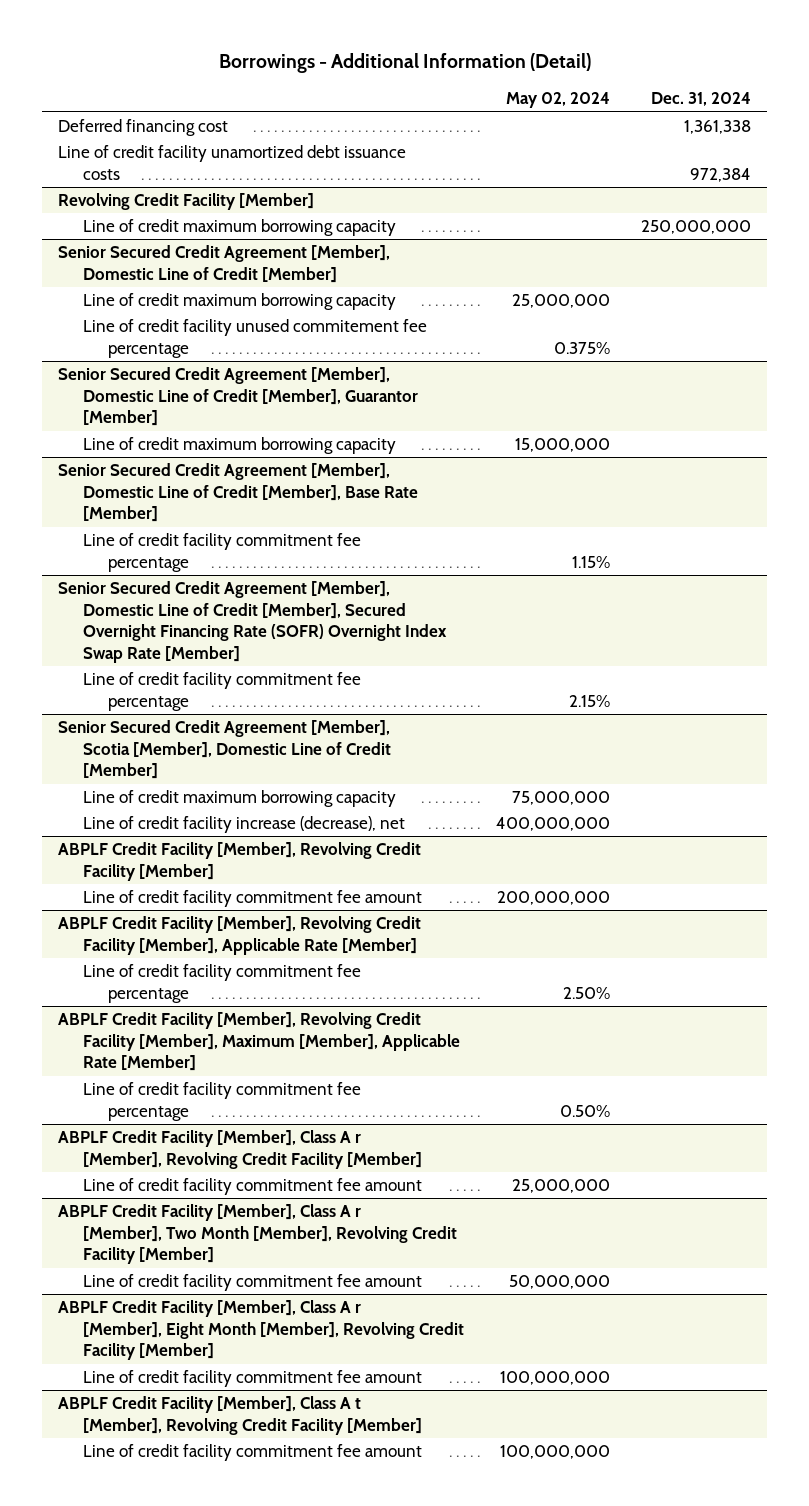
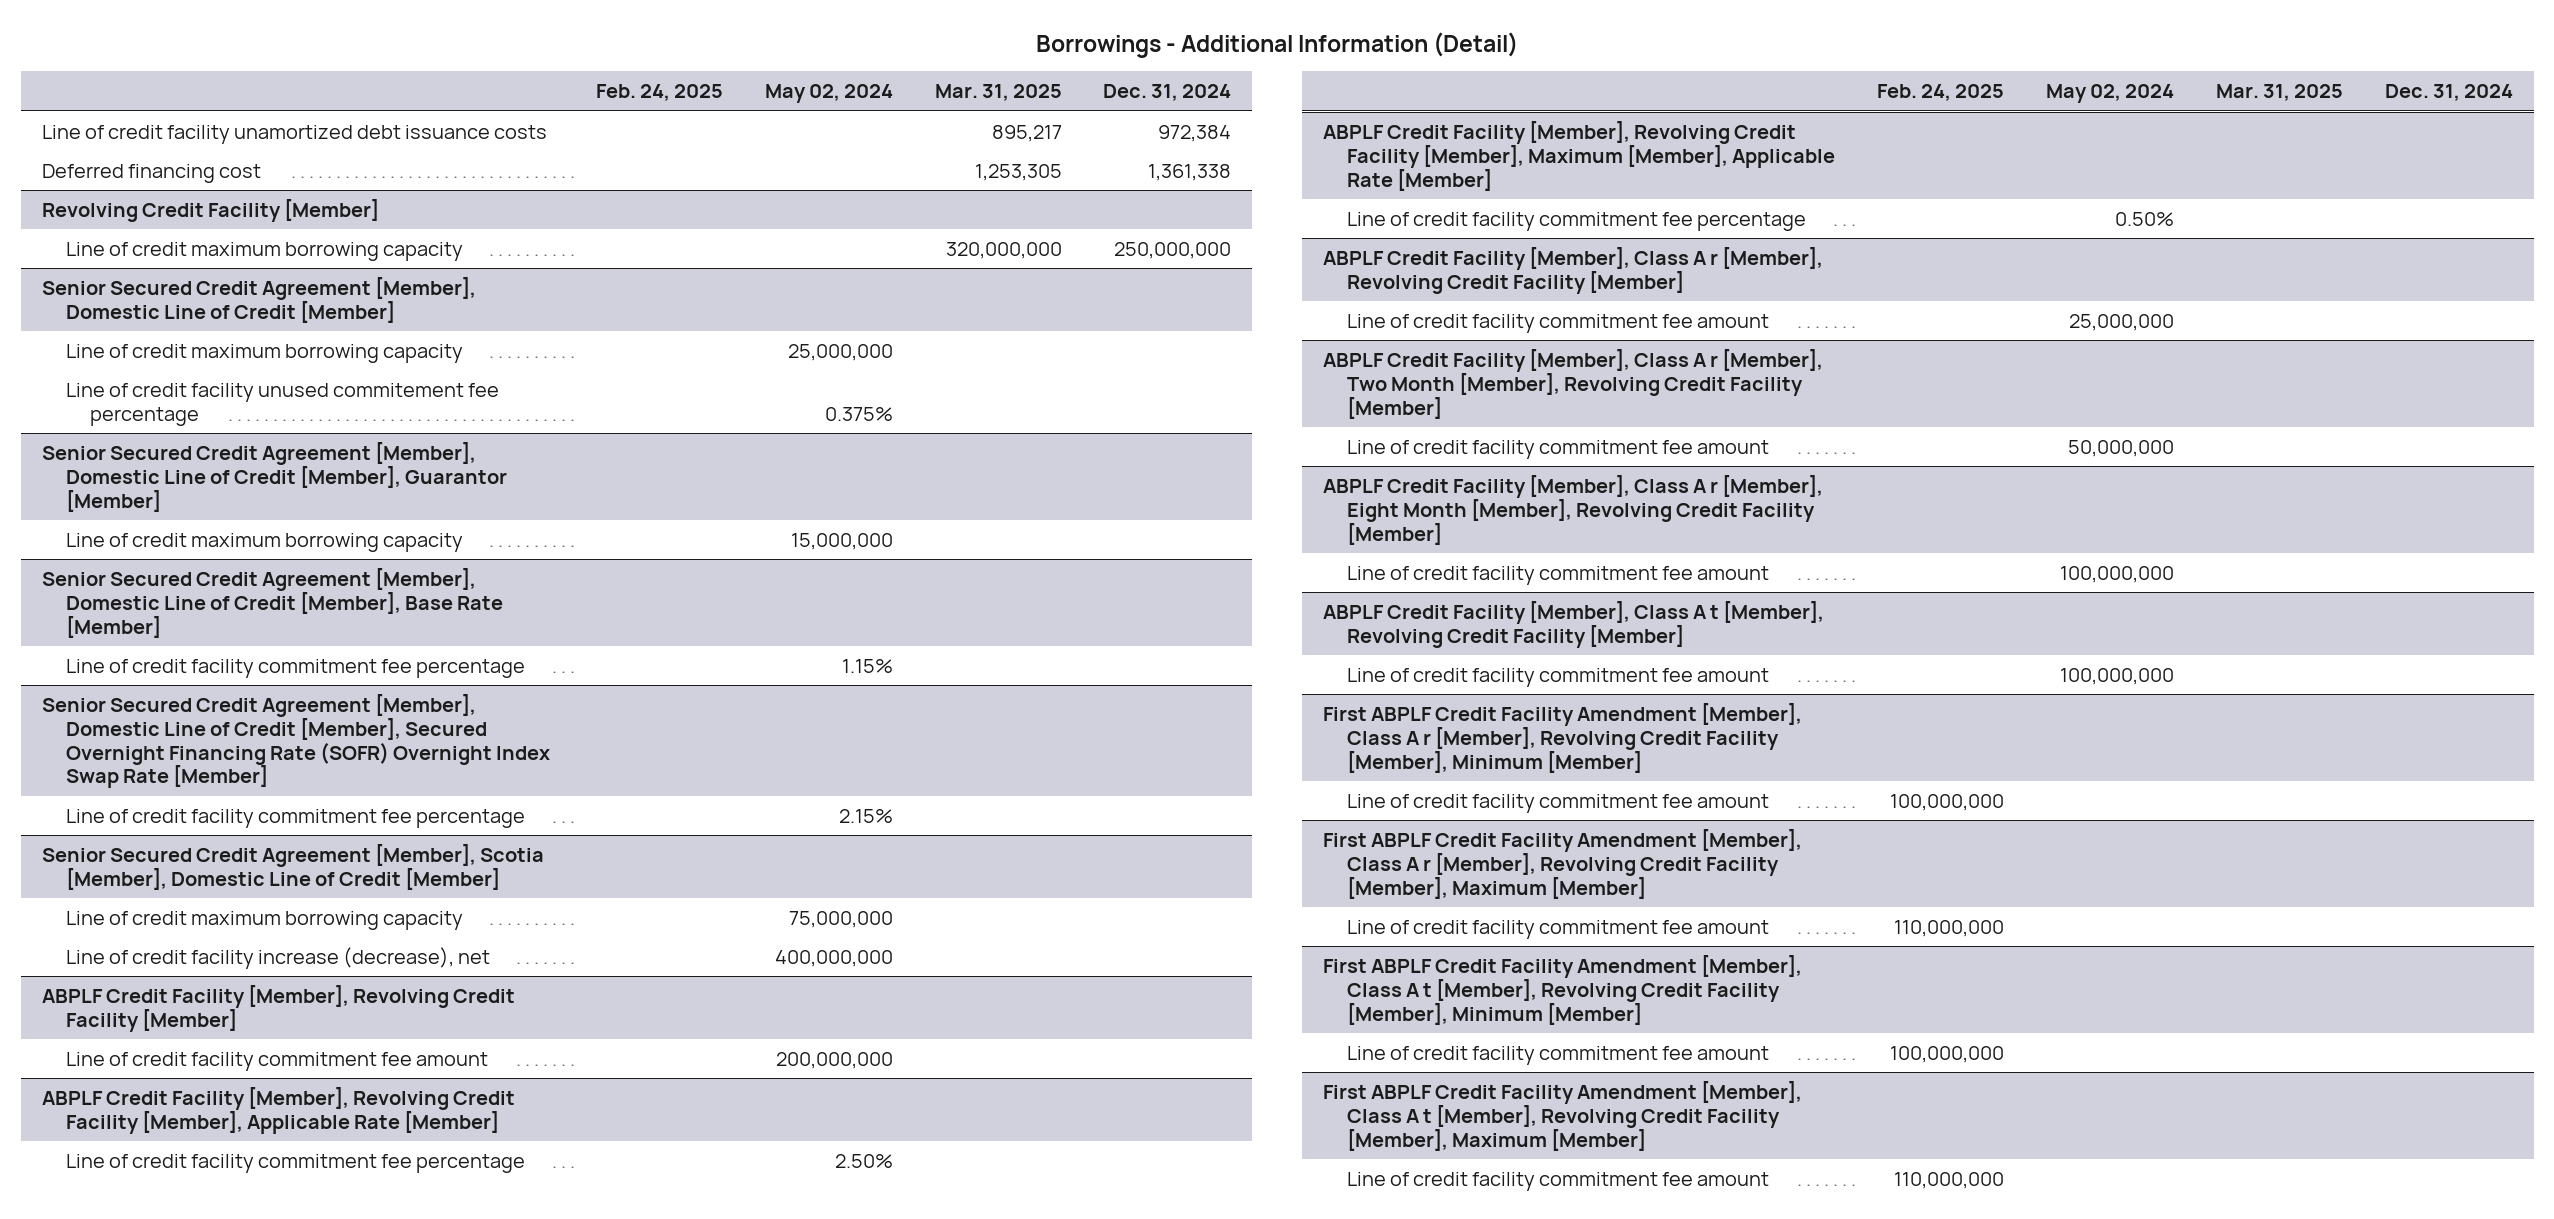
- | May 02, 2024 | Dec. 31, 2024
+ | Feb. 24, 2025 | May 02, 2024 | Mar. 31, 2025 | Dec. 31, 2024
moved down: Deferred financing cost | | | 1,253,305 | 1,361,338
+ First ABPLF Credit Facility Amendment [Member], Class A r [Member], Revolving Credit Facility [Member], Minimum [Member]
+ Line of credit facility commitment fee amount | 100,000,000 | | |
+ First ABPLF Credit Facility Amendment [Member], Class A r [Member], Revolving Credit Facility [Member], Maximum [Member]
+ Line of credit facility commitment fee amount | 110,000,000 | | |
+ First ABPLF Credit Facility Amendment [Member], Class A t [Member], Revolving Credit Facility [Member], Minimum [Member]
+ Line of credit facility commitment fee amount | 100,000,000 | | |
+ First ABPLF Credit Facility Amendment [Member], Class A t [Member], Revolving Credit Facility [Member], Maximum [Member]
+ Line of credit facility commitment fee amount | 110,000,000 | | |

